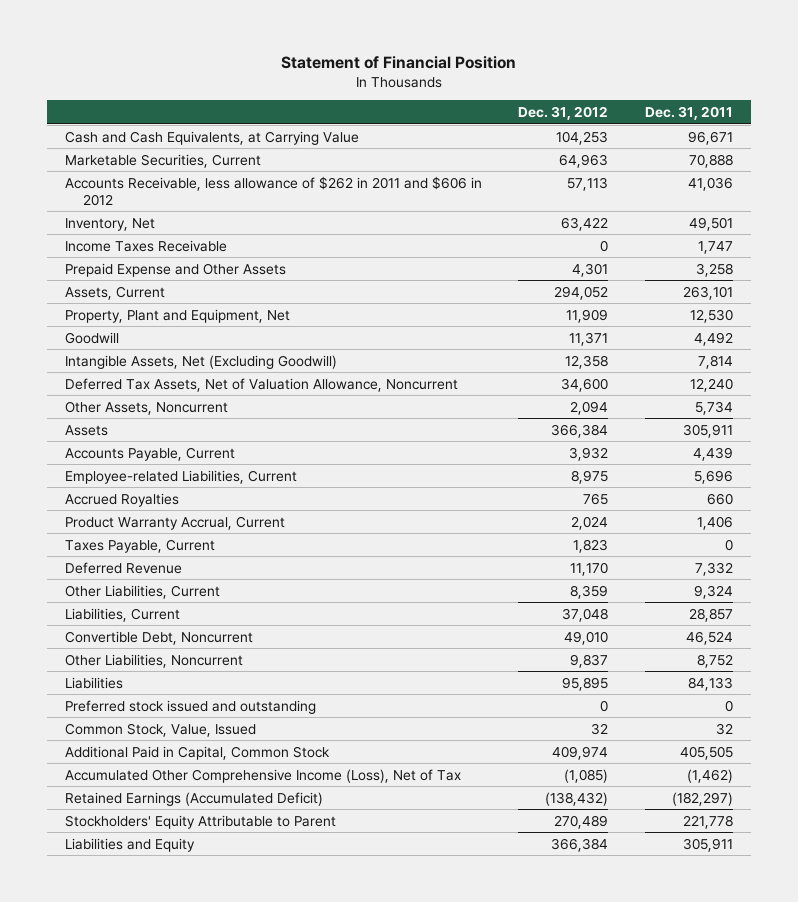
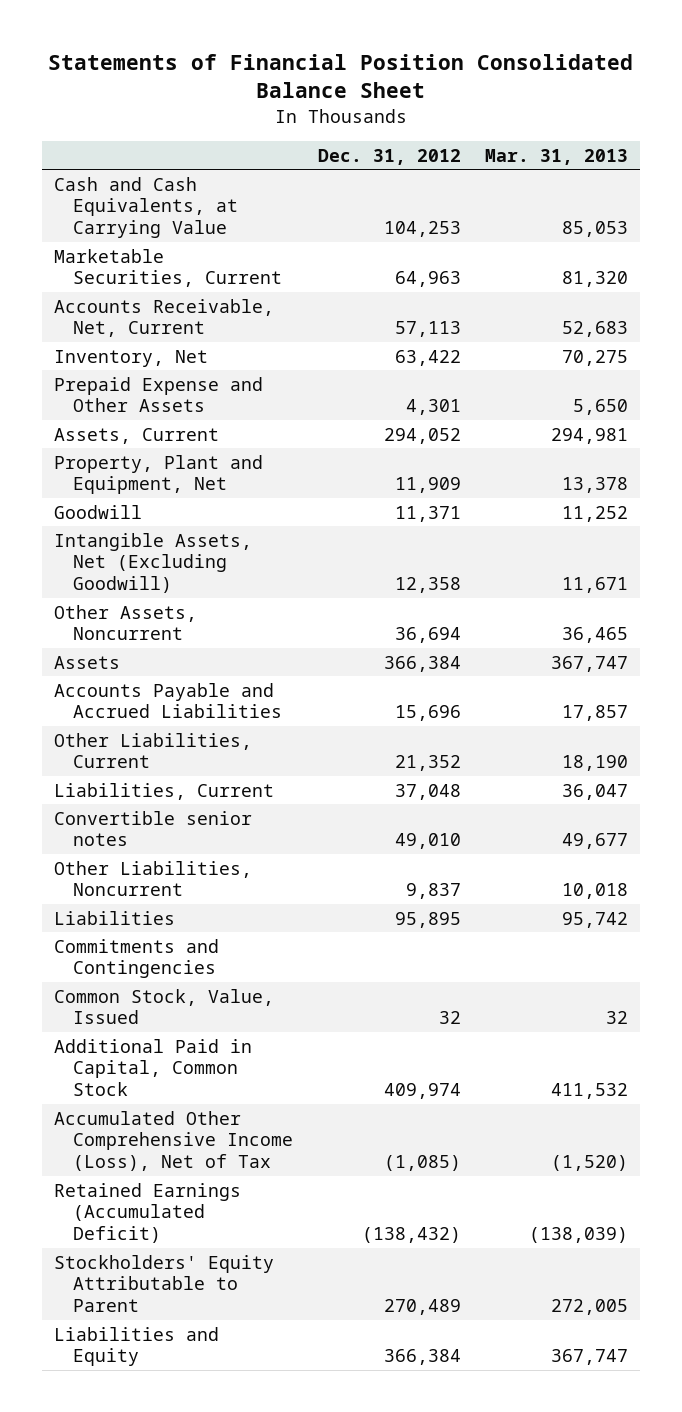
- Statement of Financial Position
+ Statements of Financial Position Consolidated Balance Sheet
- | Dec. 31, 2012 | Dec. 31, 2011
+ | Dec. 31, 2012 | Mar. 31, 2013
- Accounts Receivable, less allowance of $262 in 2011 and $606 in 2012 | 57,113 | 41,036
+ Accounts Receivable, Net, Current | 57,113 | 52,683
- Income Taxes Receivable | 0 | 1,747
- Deferred Tax Assets, Net of Valuation Allowance, Noncurrent | 34,600 | 12,240
- Other Assets, Noncurrent | 2,094 | 5,734
+ Other Assets, Noncurrent | 36,694 | 36,465
- Accounts Payable, Current | 3,932 | 4,439
- Employee-related Liabilities, Current | 8,975 | 5,696
- Accrued Royalties | 765 | 660
- Product Warranty Accrual, Current | 2,024 | 1,406
- Taxes Payable, Current | 1,823 | 0
- Deferred Revenue | 11,170 | 7,332
- Other Liabilities, Current | 8,359 | 9,324
+ Accounts Payable and Accrued Liabilities | 15,696 | 17,857
+ Other Liabilities, Current | 21,352 | 18,190
- Convertible Debt, Noncurrent | 49,010 | 46,524
+ Convertible senior notes | 49,010 | 49,677
- Preferred stock issued and outstanding | 0 | 0
+ Commitments and Contingencies

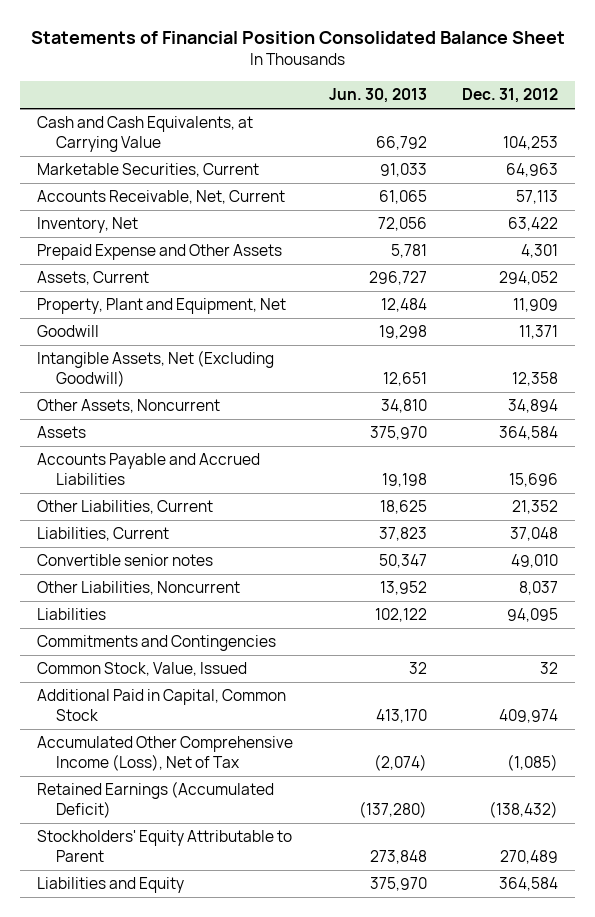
- | Dec. 31, 2012 | Mar. 31, 2013
+ | Jun. 30, 2013 | Dec. 31, 2012
- Other Assets, Noncurrent | 36,694 | 36,465
- Assets | 366,384 | 367,747
+ Other Assets, Noncurrent | 34,810 | 34,894
+ Assets | 375,970 | 364,584
- Other Liabilities, Noncurrent | 9,837 | 10,018
- Liabilities | 95,895 | 95,742
+ Other Liabilities, Noncurrent | 13,952 | 8,037
+ Liabilities | 102,122 | 94,095
- Liabilities and Equity | 366,384 | 367,747
+ Liabilities and Equity | 375,970 | 364,584

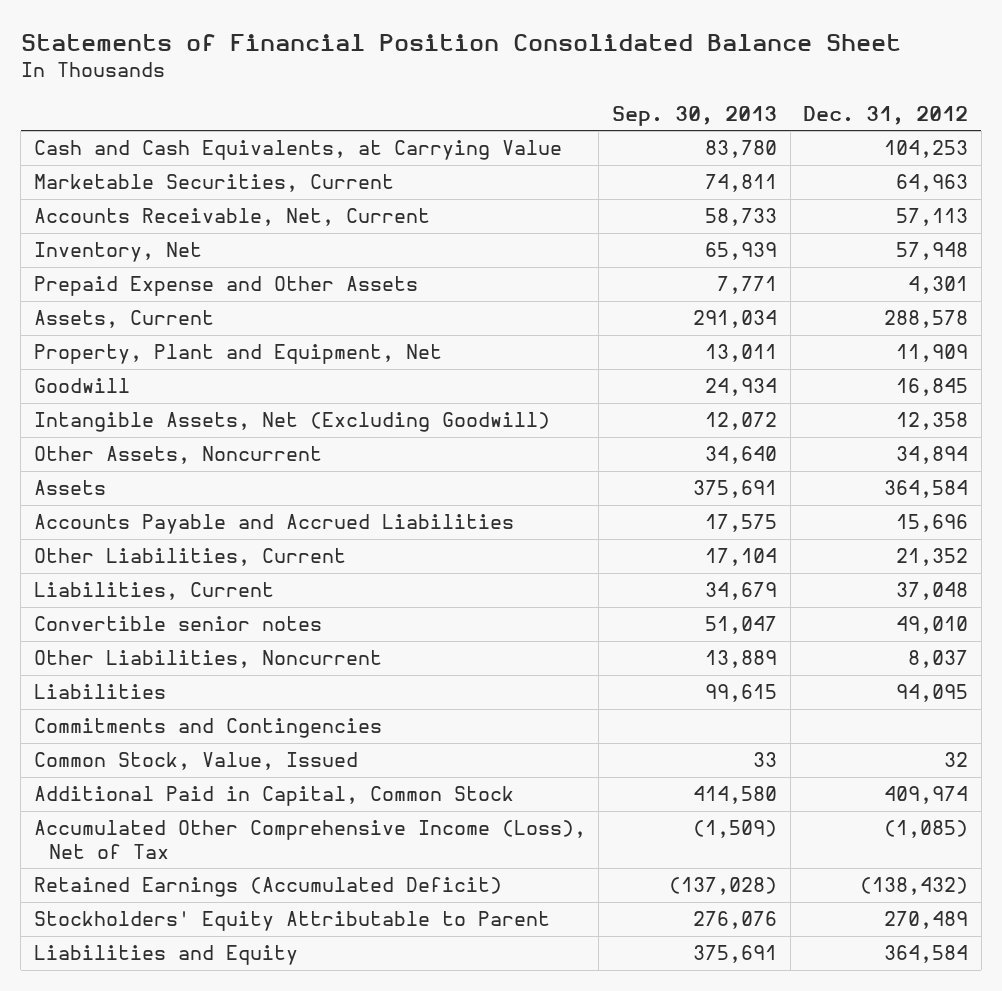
- | Jun. 30, 2013 | Dec. 31, 2012
+ | Sep. 30, 2013 | Dec. 31, 2012
- Inventory, Net | 72,056 | 63,422
+ Inventory, Net | 65,939 | 57,948
- Assets, Current | 296,727 | 294,052
+ Assets, Current | 291,034 | 288,578
- Goodwill | 19,298 | 11,371
+ Goodwill | 24,934 | 16,845

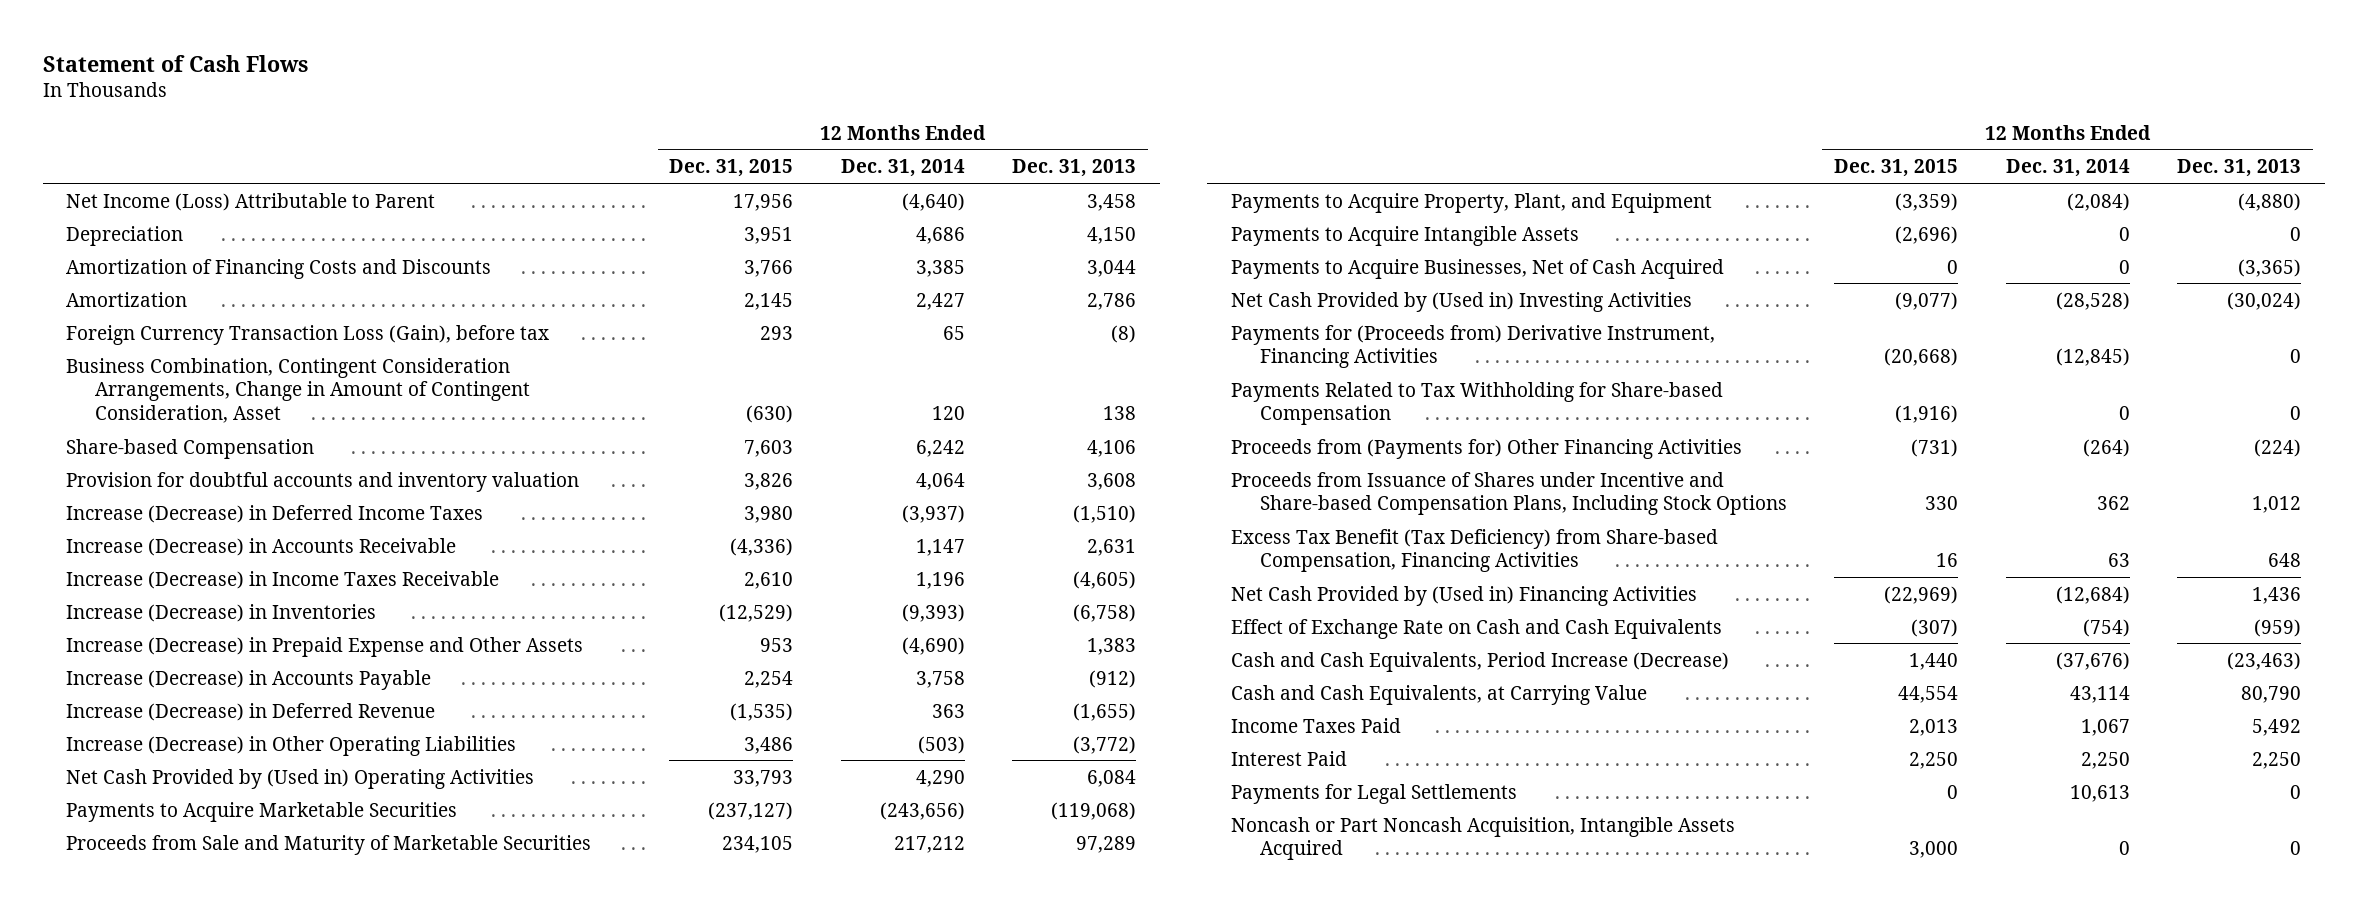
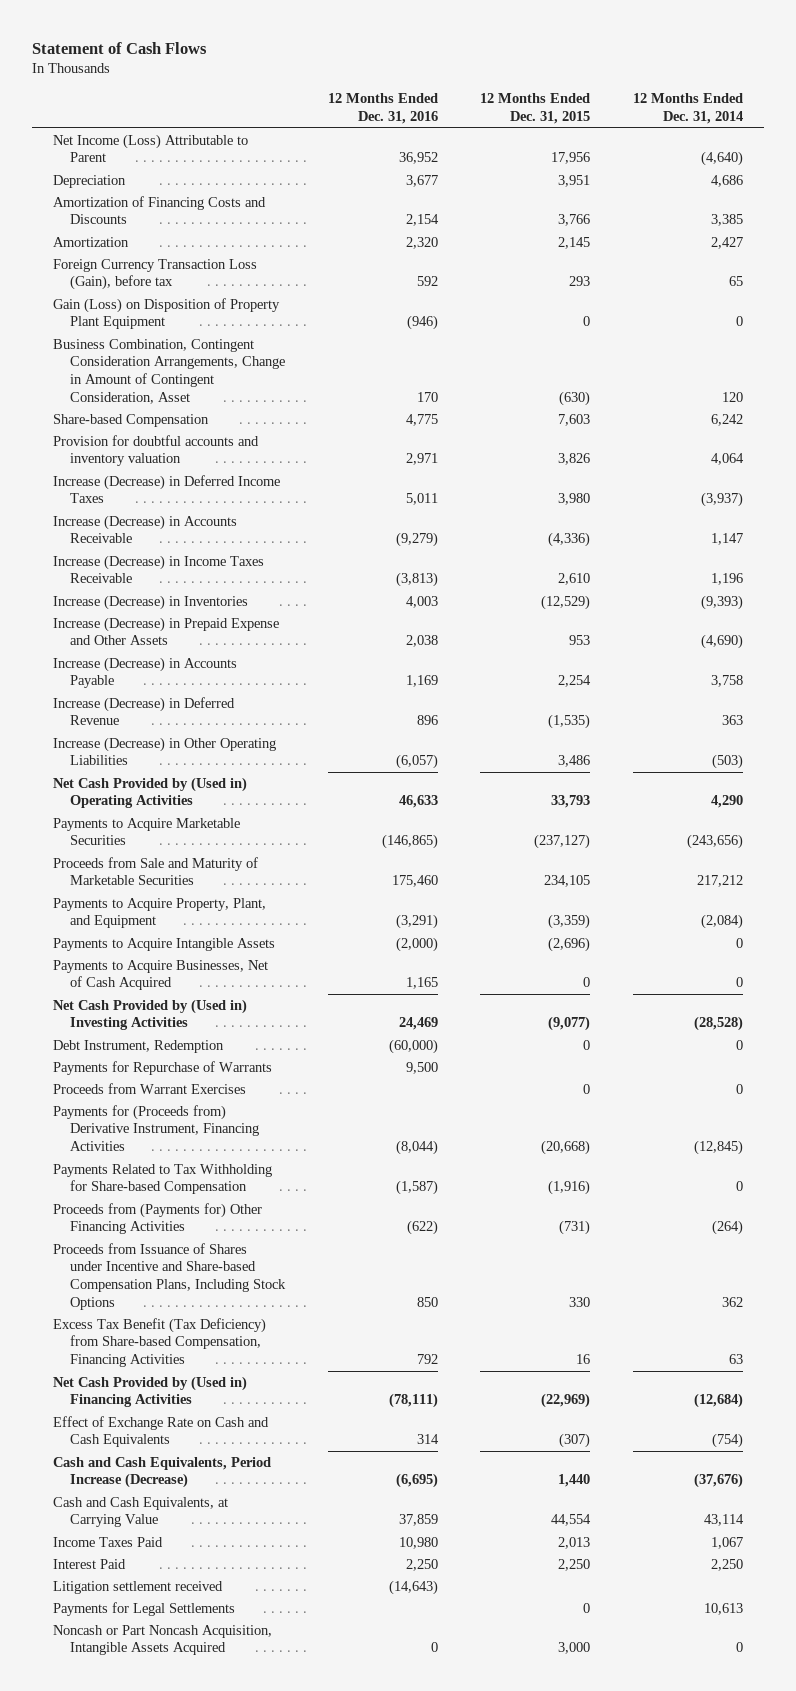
- | 12 Months Ended Dec. 31, 2015 | 12 Months Ended Dec. 31, 2014 | 12 Months Ended Dec. 31, 2013
+ | 12 Months Ended Dec. 31, 2016 | 12 Months Ended Dec. 31, 2015 | 12 Months Ended Dec. 31, 2014
+ Gain (Loss) on Disposition of Property Plant Equipment | (946) | 0 | 0
+ Debt Instrument, Redemption | (60,000) | 0 | 0
+ Payments for Repurchase of Warrants | 9,500 | |
+ Proceeds from Warrant Exercises | | 0 | 0
+ Litigation settlement received | (14,643) | |

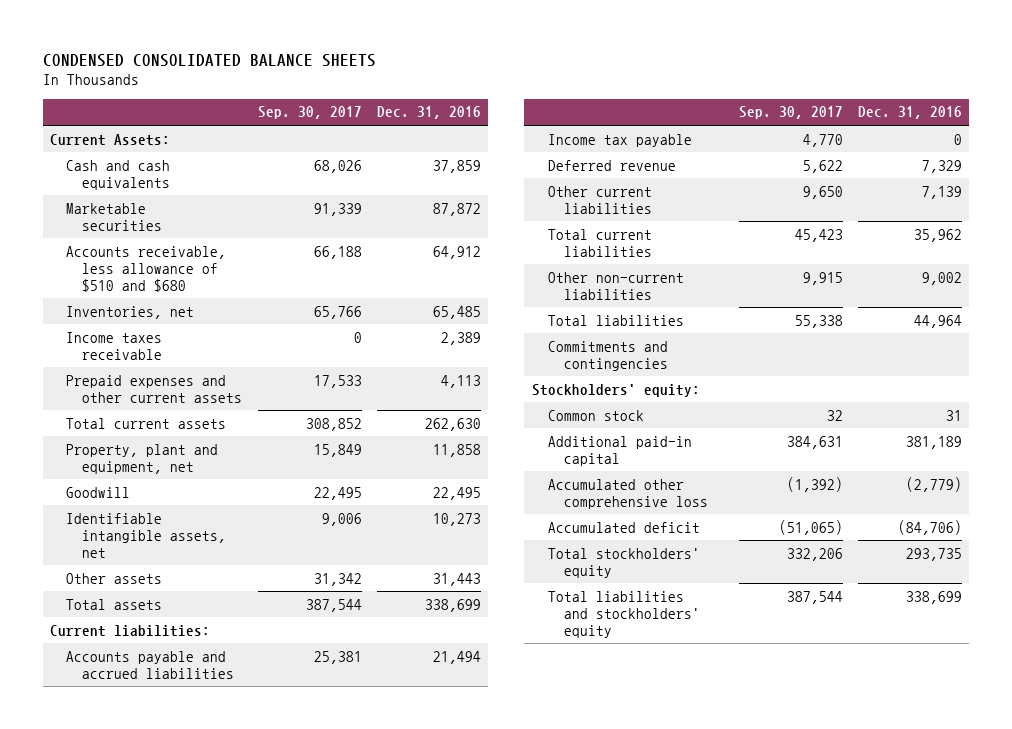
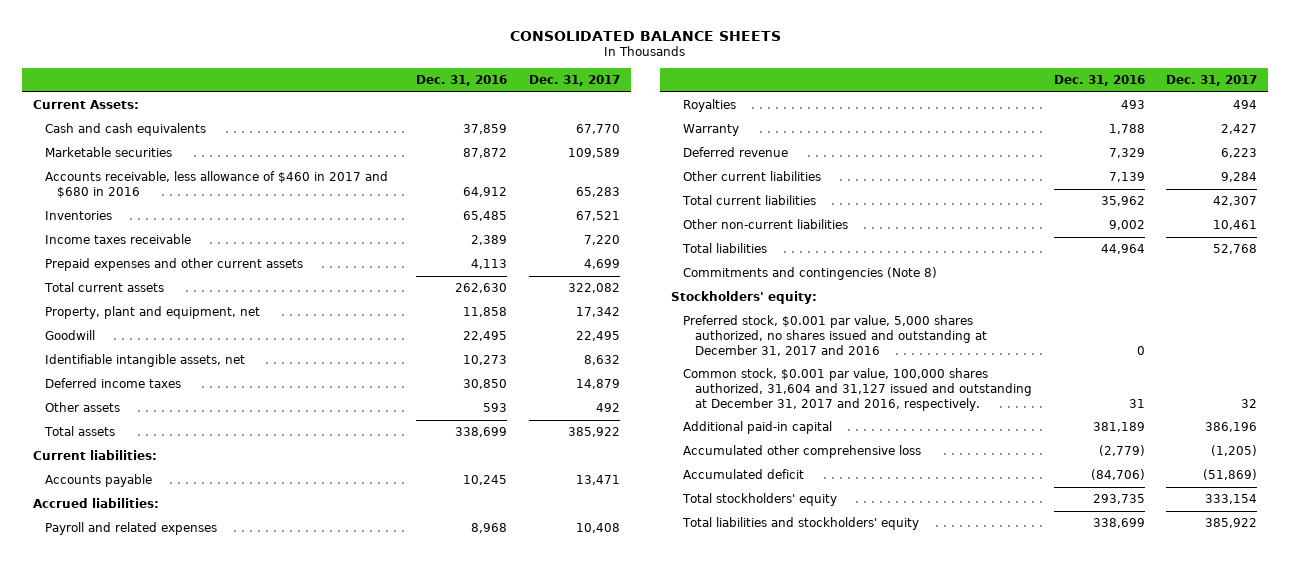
- CONDENSED CONSOLIDATED BALANCE SHEETS
+ CONSOLIDATED BALANCE SHEETS
- | Sep. 30, 2017 | Dec. 31, 2016
+ | Dec. 31, 2016 | Dec. 31, 2017
- Accounts receivable, less allowance of $510 and $680 | 66,188 | 64,912
- Inventories, net | 65,766 | 65,485
+ Accounts receivable, less allowance of $460 in 2017 and $680 in 2016 | 64,912 | 65,283
+ Inventories | 65,485 | 67,521
- Other assets | 31,342 | 31,443
+ Deferred income taxes | 30,850 | 14,879
+ Other assets | 593 | 492
- Accounts payable and accrued liabilities | 25,381 | 21,494
- Income tax payable | 4,770 | 0
+ Accounts payable | 10,245 | 13,471
+ Accrued liabilities:
+ Payroll and related expenses | 8,968 | 10,408
+ Royalties | 493 | 494
+ Warranty | 1,788 | 2,427
- Commitments and contingencies
+ Commitments and contingencies (Note 8)
- Common stock | 32 | 31
+ Preferred stock, $0.001 par value, 5,000 shares authorized, no shares issued and outstanding at December 31, 2017 and 2016 | 0 |
+ Common stock, $0.001 par value, 100,000 shares authorized, 31,604 and 31,127 issued and outstanding at December 31, 2017 and 2016, respectively. | 31 | 32

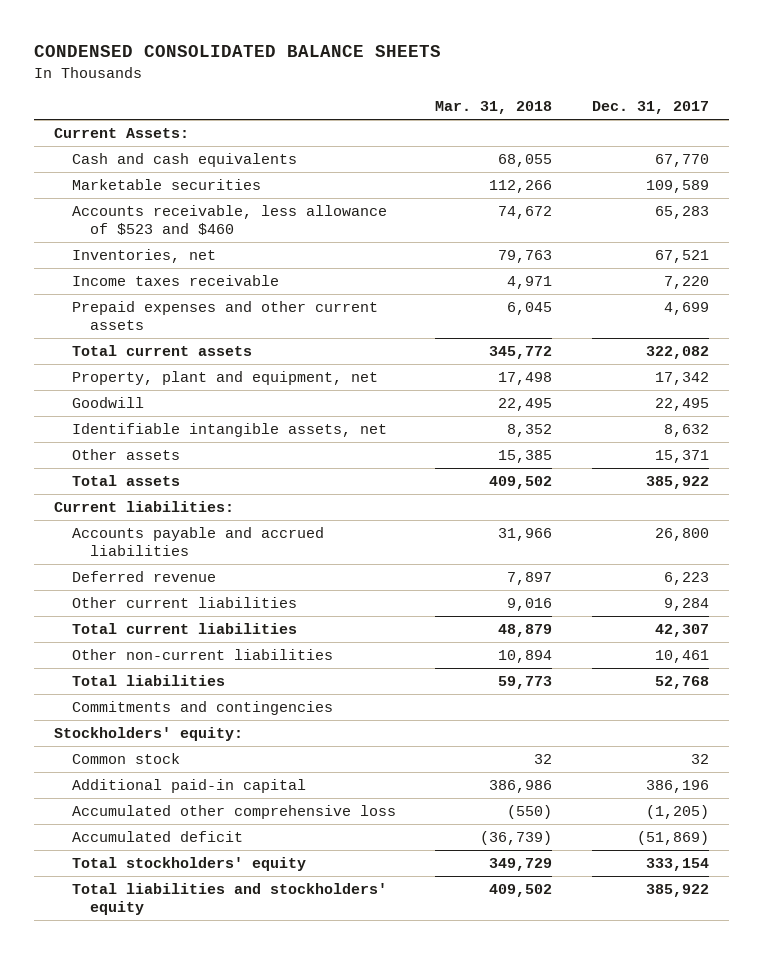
- CONSOLIDATED BALANCE SHEETS
+ CONDENSED CONSOLIDATED BALANCE SHEETS
- | Dec. 31, 2016 | Dec. 31, 2017
+ | Mar. 31, 2018 | Dec. 31, 2017
- Accounts receivable, less allowance of $460 in 2017 and $680 in 2016 | 64,912 | 65,283
- Inventories | 65,485 | 67,521
+ Accounts receivable, less allowance of $523 and $460 | 74,672 | 65,283
+ Inventories, net | 79,763 | 67,521
- Deferred income taxes | 30,850 | 14,879
- Other assets | 593 | 492
+ Other assets | 15,385 | 15,371
- Accounts payable | 10,245 | 13,471
- Accrued liabilities:
- Payroll and related expenses | 8,968 | 10,408
- Royalties | 493 | 494
- Warranty | 1,788 | 2,427
+ Accounts payable and accrued liabilities | 31,966 | 26,800
- Commitments and contingencies (Note 8)
+ Commitments and contingencies
- Preferred stock, $0.001 par value, 5,000 shares authorized, no shares issued and outstanding at December 31, 2017 and 2016 | 0 |
- Common stock, $0.001 par value, 100,000 shares authorized, 31,604 and 31,127 issued and outstanding at December 31, 2017 and 2016, respectively. | 31 | 32
+ Common stock | 32 | 32

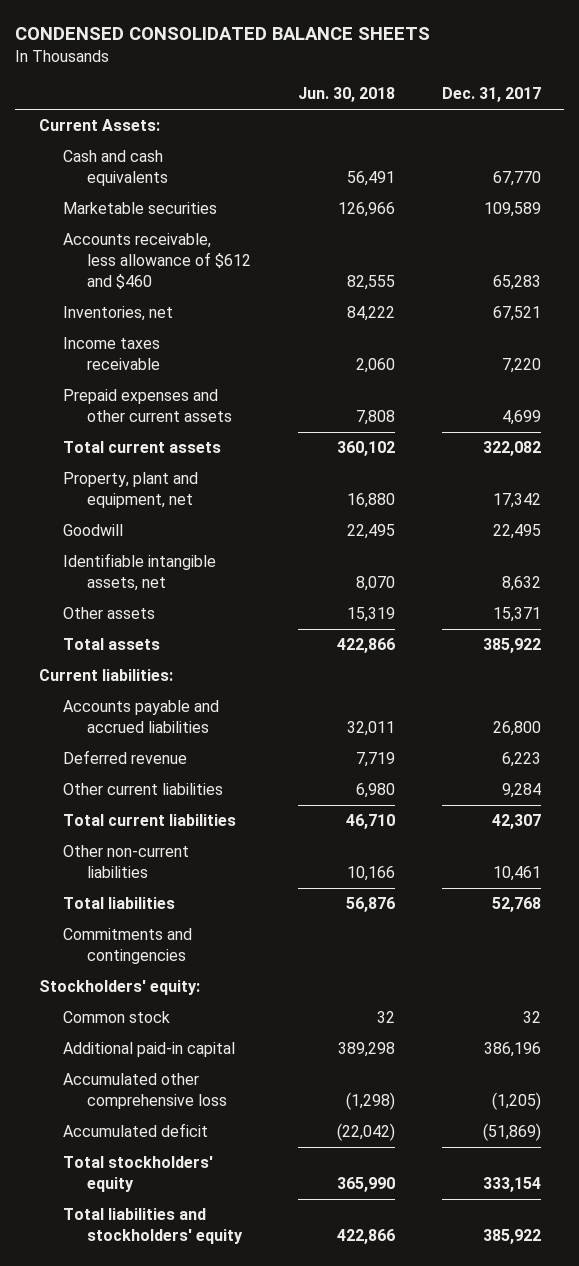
- | Mar. 31, 2018 | Dec. 31, 2017
+ | Jun. 30, 2018 | Dec. 31, 2017
- Accounts receivable, less allowance of $523 and $460 | 74,672 | 65,283
+ Accounts receivable, less allowance of $612 and $460 | 82,555 | 65,283

